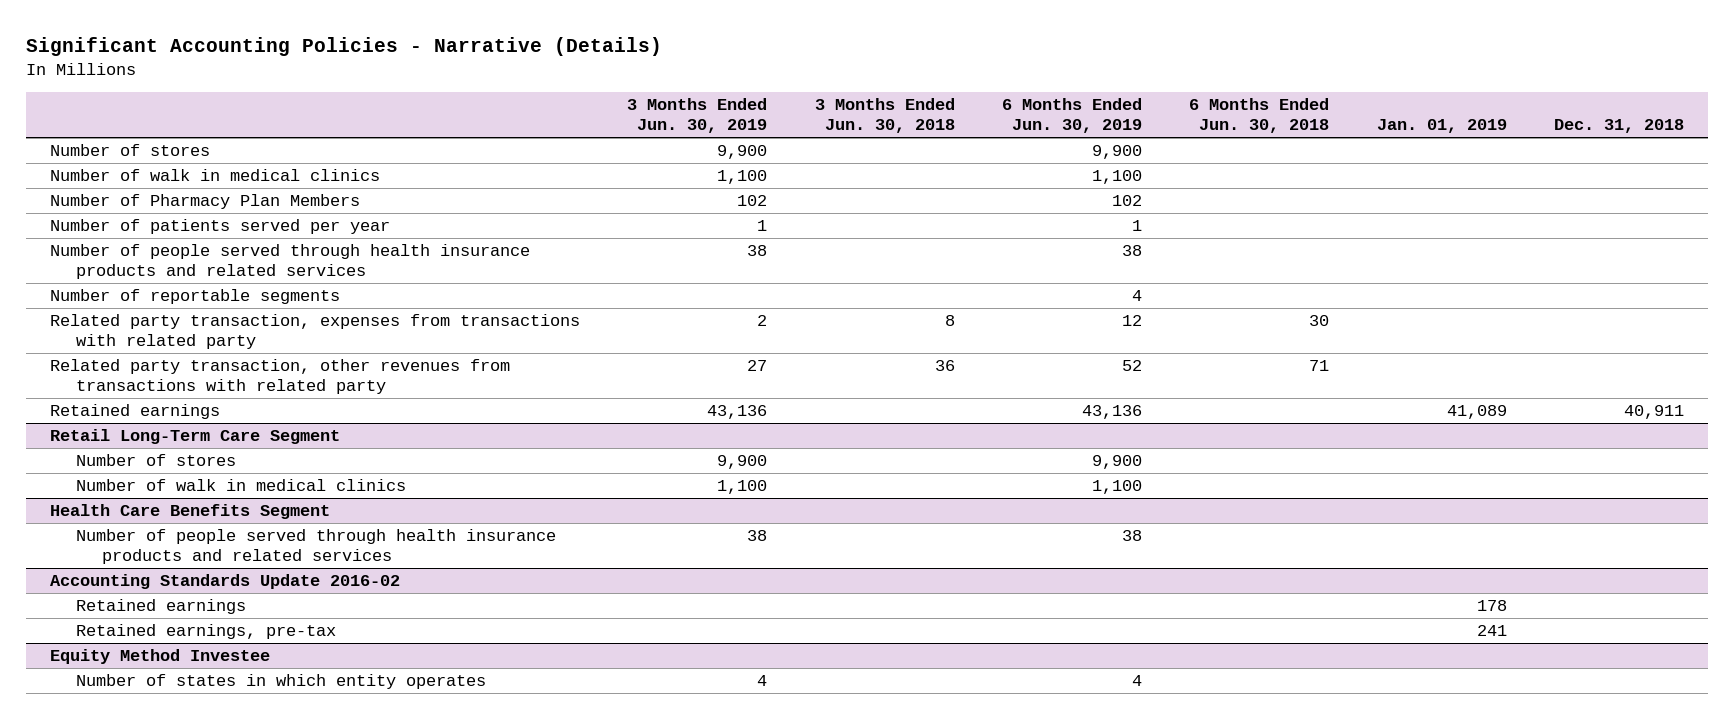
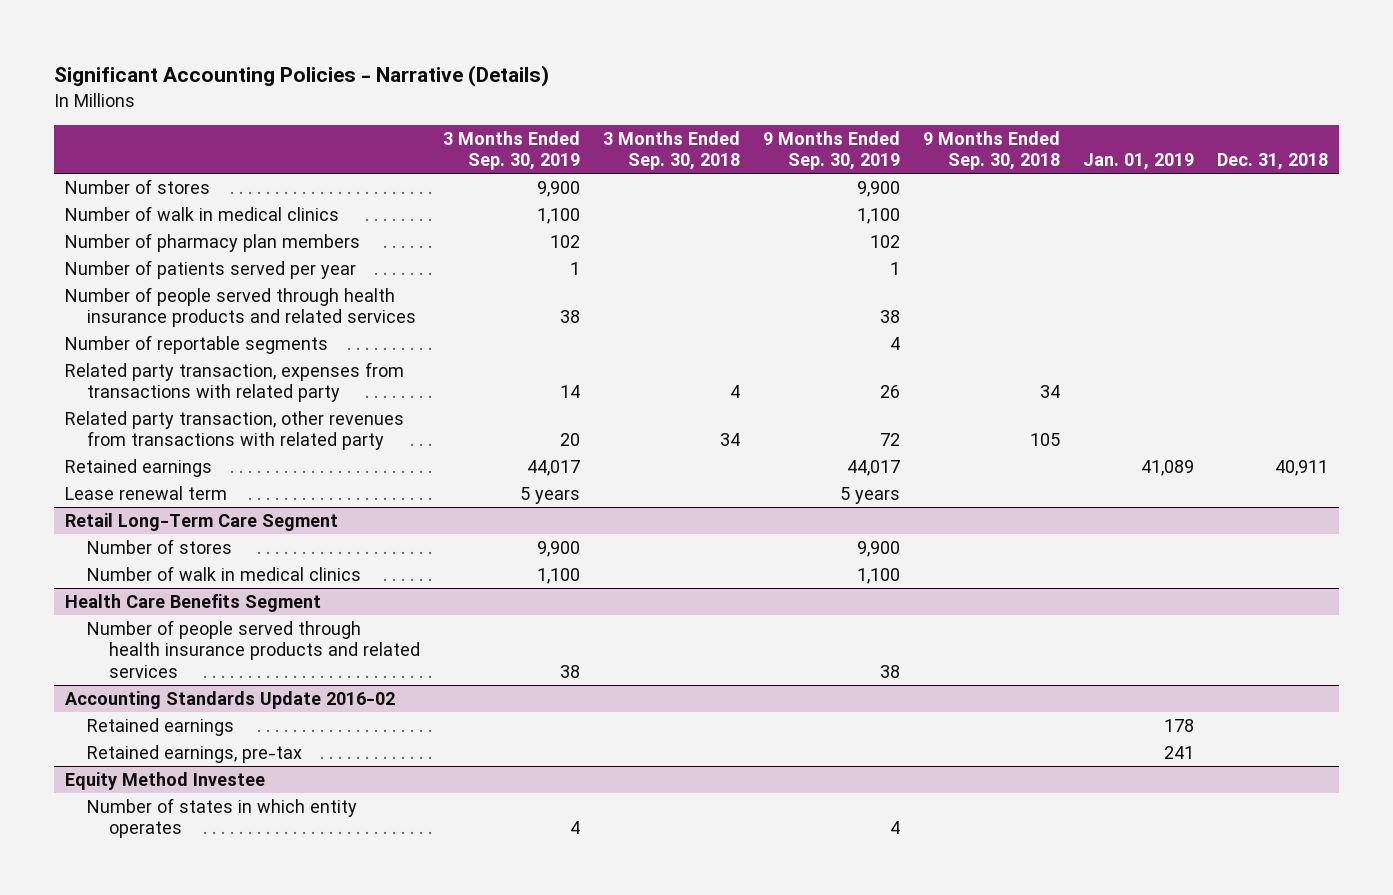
- | 3 Months Ended Jun. 30, 2019 | 3 Months Ended Jun. 30, 2018 | 6 Months Ended Jun. 30, 2019 | 6 Months Ended Jun. 30, 2018 | Jan. 01, 2019 | Dec. 31, 2018
+ | 3 Months Ended Sep. 30, 2019 | 3 Months Ended Sep. 30, 2018 | 9 Months Ended Sep. 30, 2019 | 9 Months Ended Sep. 30, 2018 | Jan. 01, 2019 | Dec. 31, 2018
- Number of Pharmacy Plan Members | 102 | | 102 | | |
+ Number of pharmacy plan members | 102 | | 102 | | |
+ Lease renewal term | 5 years | | 5 years | | |

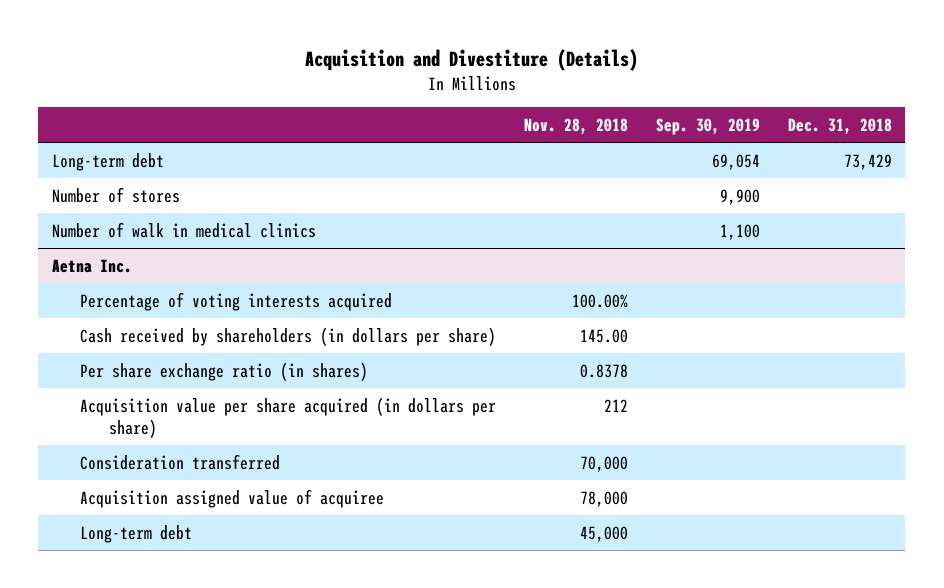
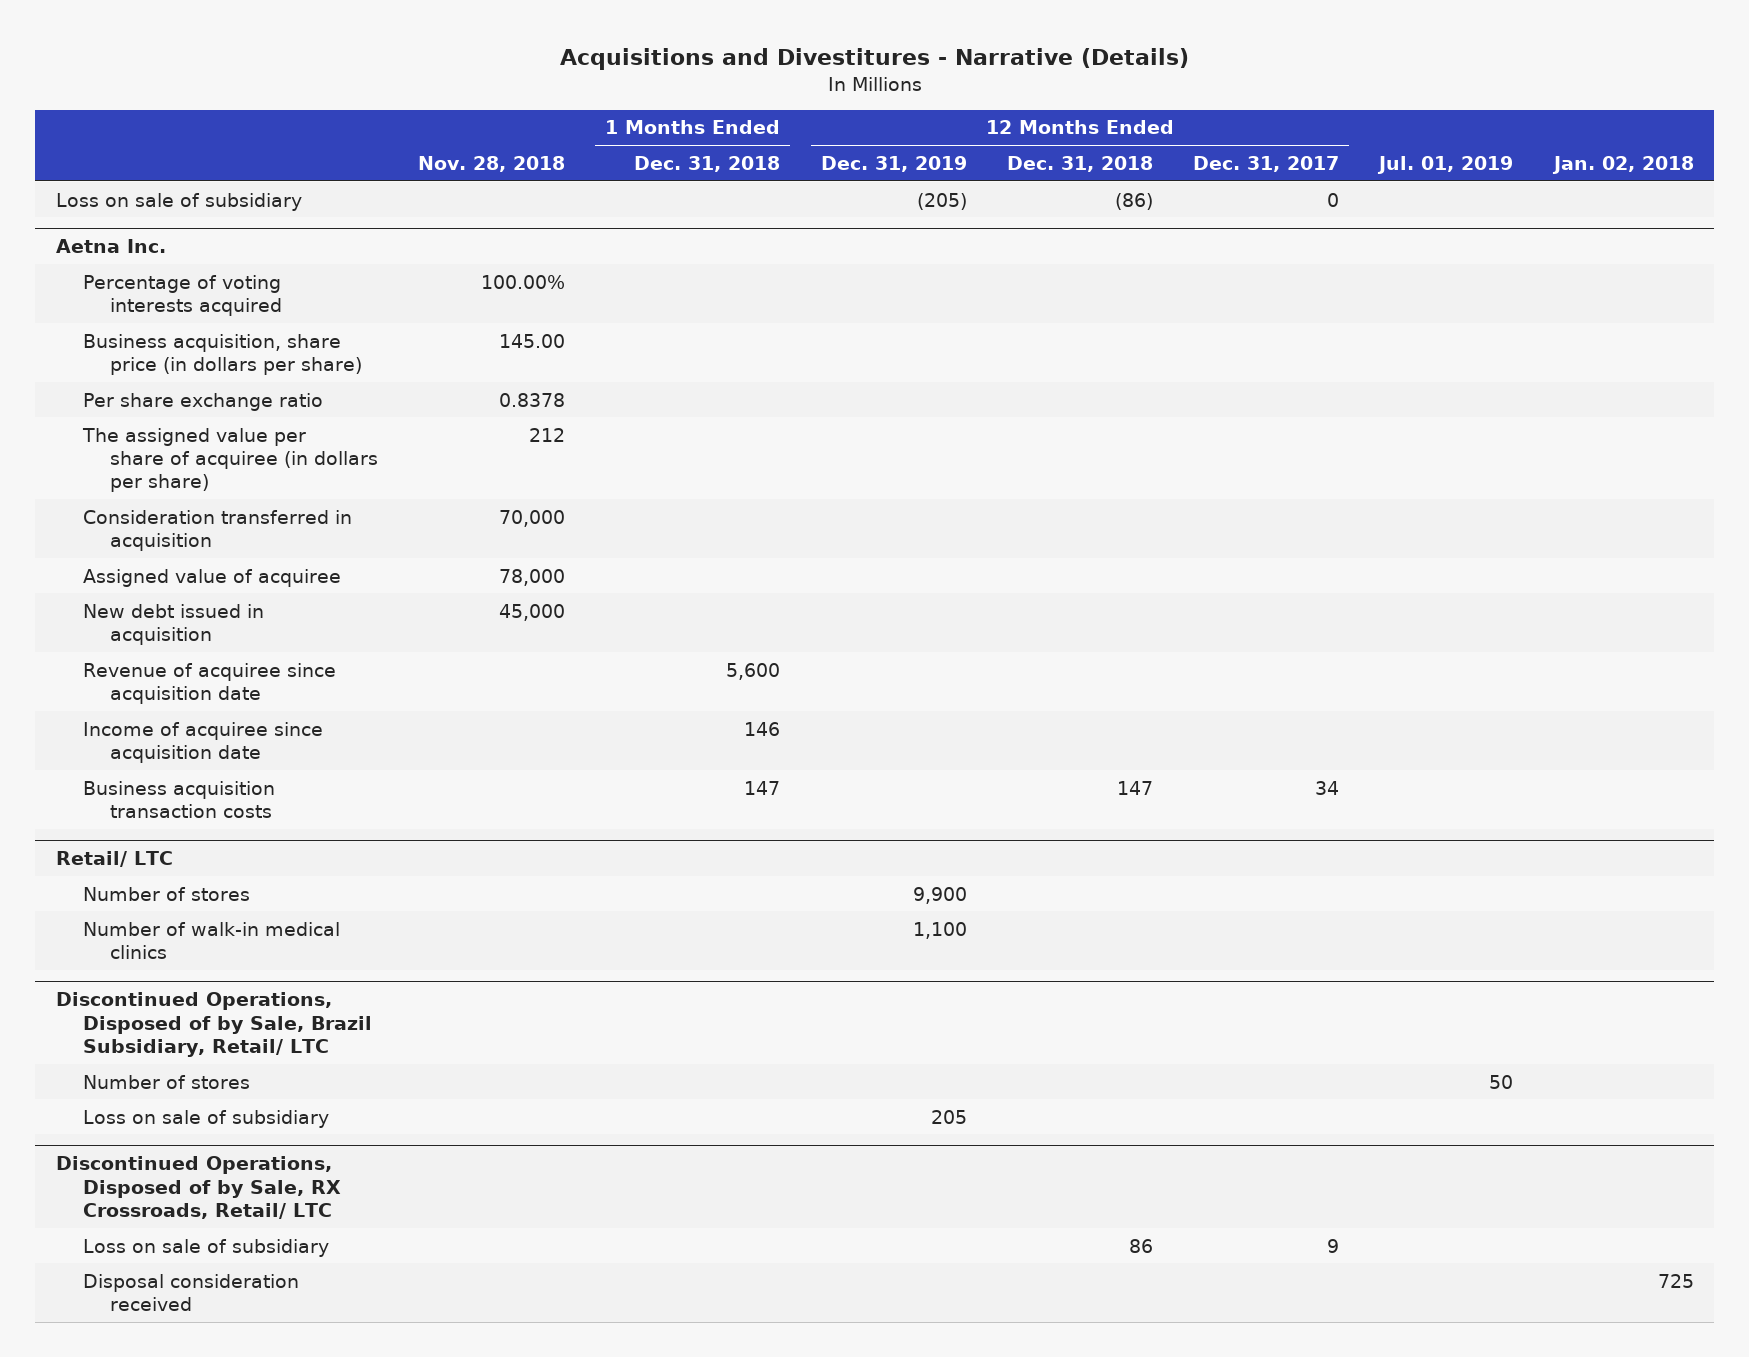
- Acquisition and Divestiture (Details)
+ Acquisitions and Divestitures - Narrative (Details)
- | Nov. 28, 2018 | Sep. 30, 2019 | Dec. 31, 2018
+ | Nov. 28, 2018 | 1 Months Ended Dec. 31, 2018 | 12 Months Ended Dec. 31, 2019 | 12 Months Ended Dec. 31, 2018 | 12 Months Ended Dec. 31, 2017 | Jul. 01, 2019 | Jan. 02, 2018
- Long-term debt | | 69,054 | 73,429
- Number of stores | | 9,900 |
- Number of walk in medical clinics | | 1,100 |
+ Loss on sale of subsidiary | | | (205) | (86) | 0 | |
@ Aetna Inc.
- Cash received by shareholders (in dollars per share) | 145.00 | |
- Per share exchange ratio (in shares) | 0.8378 | |
- Acquisition value per share acquired (in dollars per share) | 212 | |
- Consideration transferred | 70,000 | |
- Acquisition assigned value of acquiree | 78,000 | |
- Long-term debt | 45,000 | |
+ Business acquisition, share price (in dollars per share) | 145.00 | | | | | |
+ Per share exchange ratio | 0.8378 | | | | | |
+ The assigned value per share of acquiree (in dollars per share) | 212 | | | | | |
+ Consideration transferred in acquisition | 70,000 | | | | | |
+ Assigned value of acquiree | 78,000 | | | | | |
+ New debt issued in acquisition | 45,000 | | | | | |
+ Revenue of acquiree since acquisition date | | 5,600 | | | | |
+ Income of acquiree since acquisition date | | 146 | | | | |
+ Business acquisition transaction costs | | 147 | | 147 | 34 | |
+ Retail/ LTC
+ Number of stores | | | 9,900 | | | |
+ Number of walk-in medical clinics | | | 1,100 | | | |
+ Discontinued Operations, Disposed of by Sale, Brazil Subsidiary, Retail/ LTC
+ Number of stores | | | | | | 50 |
+ Loss on sale of subsidiary | | | 205 | | | |
+ Discontinued Operations, Disposed of by Sale, RX Crossroads, Retail/ LTC
+ Loss on sale of subsidiary | | | | 86 | 9 | |
+ Disposal consideration received | | | | | | | 725

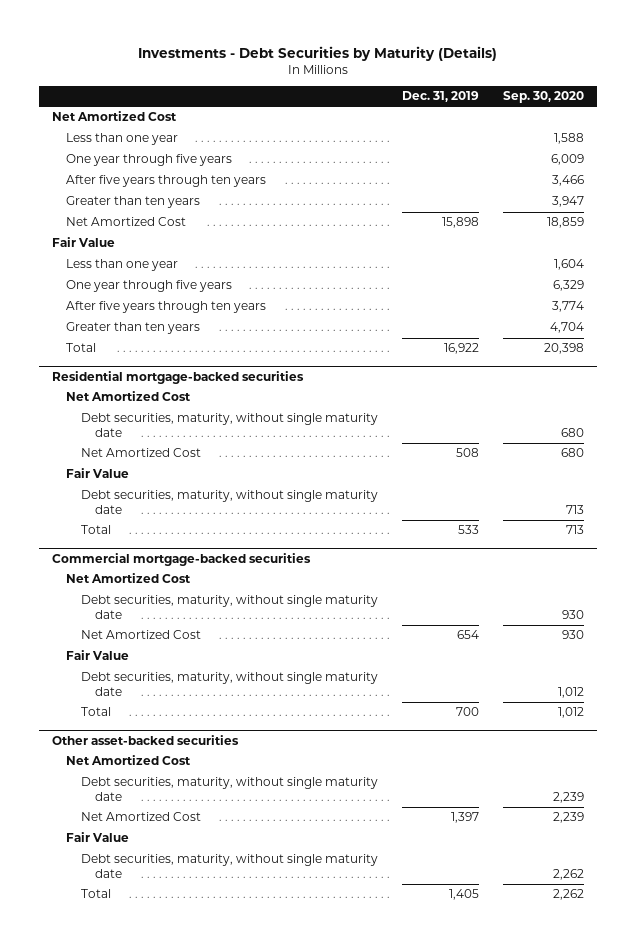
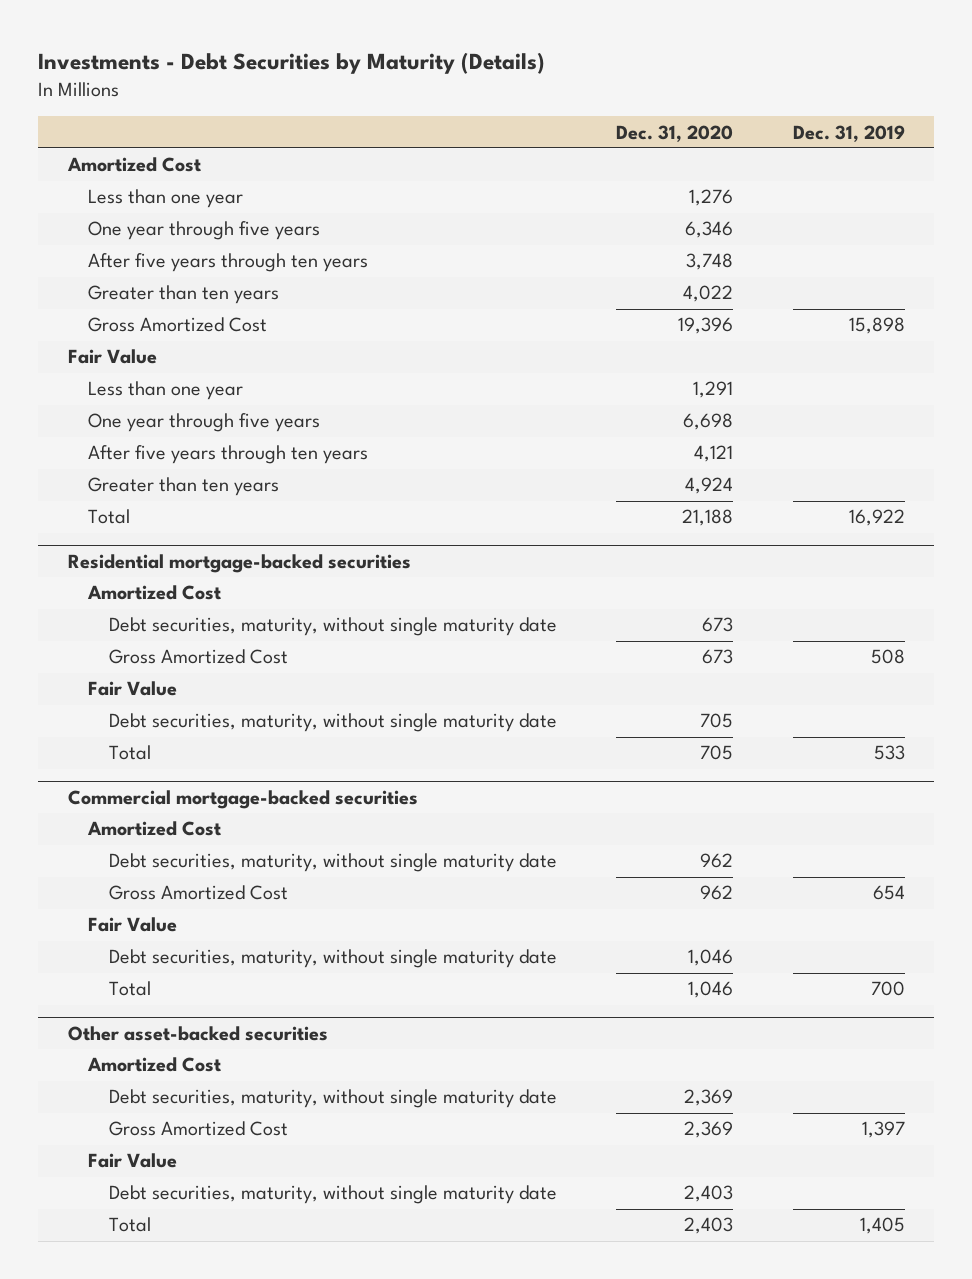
- | Dec. 31, 2019 | Sep. 30, 2020
+ | Dec. 31, 2020 | Dec. 31, 2019
- Net Amortized Cost
+ Amortized Cost
- Net Amortized Cost | 15,898 | 18,859
+ Gross Amortized Cost | 19,396 | 15,898
@ Residential mortgage-backed securities
- Net Amortized Cost
+ Amortized Cost
- Net Amortized Cost | 508 | 680
+ Gross Amortized Cost | 673 | 508
@ Commercial mortgage-backed securities
- Net Amortized Cost
+ Amortized Cost
- Net Amortized Cost | 654 | 930
+ Gross Amortized Cost | 962 | 654
@ Other asset-backed securities
- Net Amortized Cost
+ Amortized Cost
- Net Amortized Cost | 1,397 | 2,239
+ Gross Amortized Cost | 2,369 | 1,397

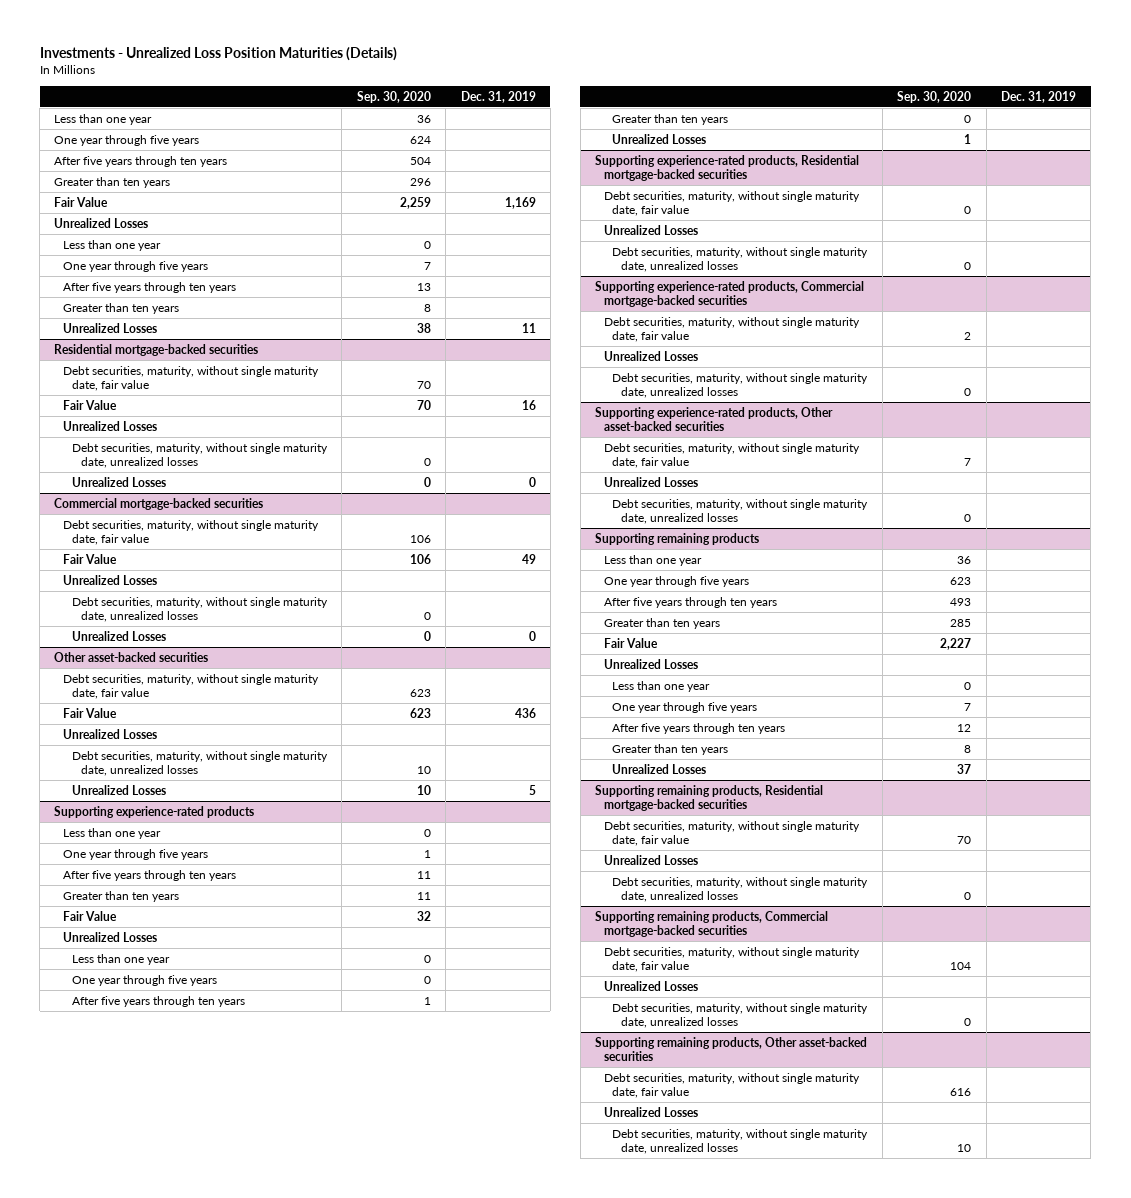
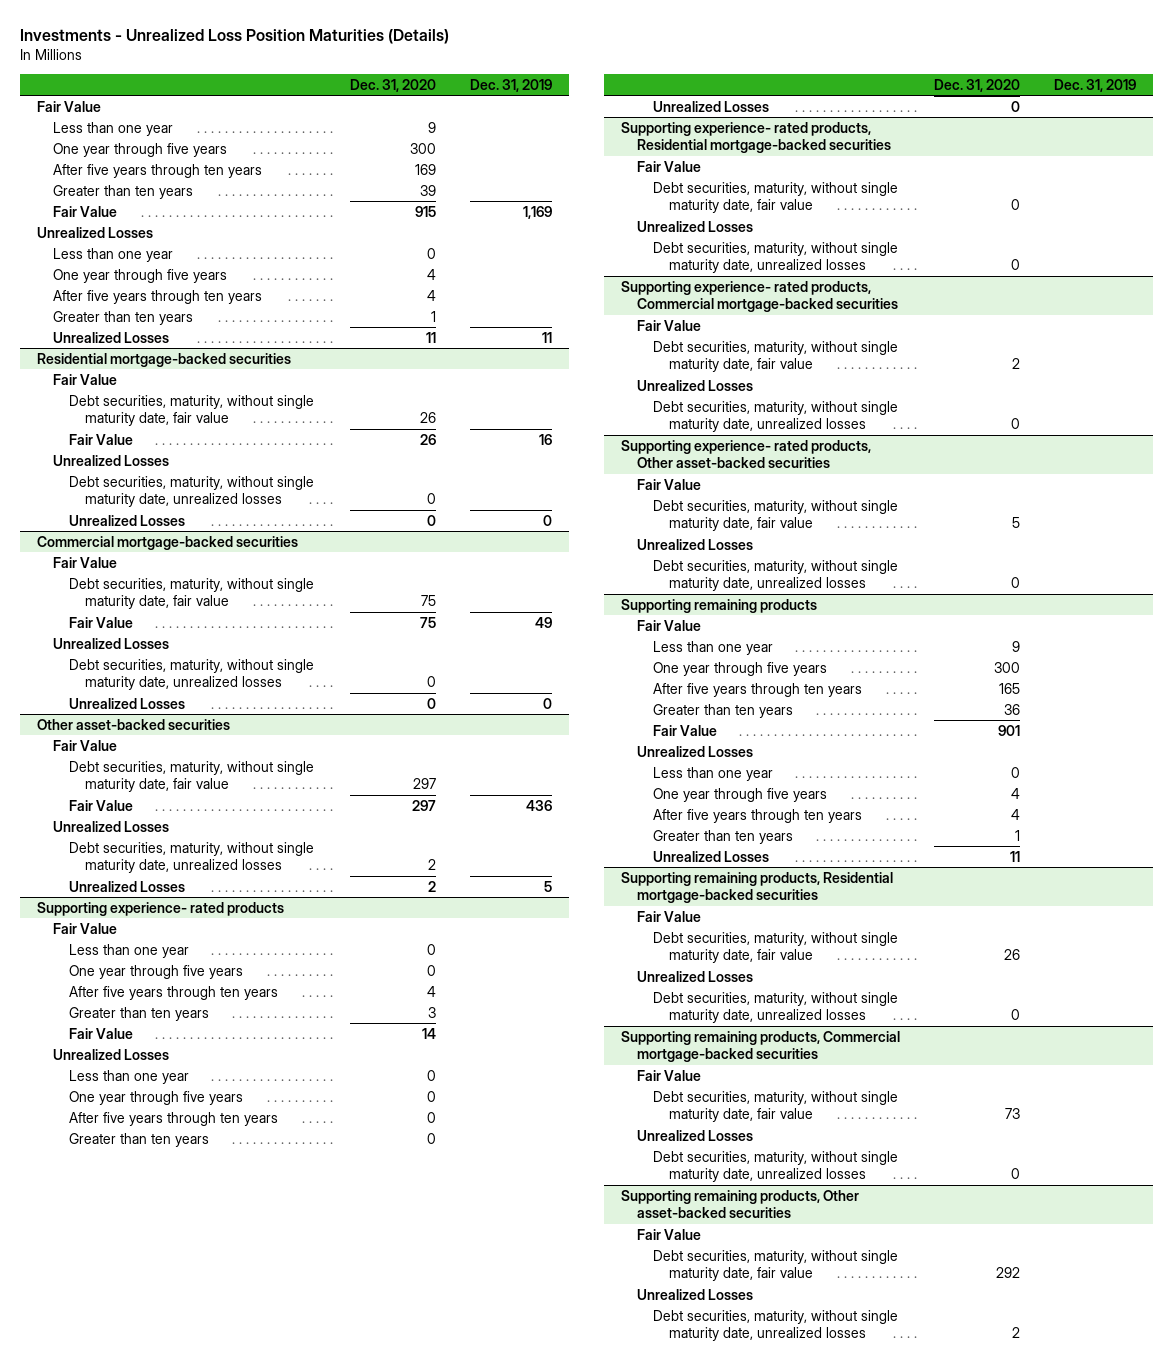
- | Sep. 30, 2020 | Dec. 31, 2019
+ | Dec. 31, 2020 | Dec. 31, 2019
+ Fair Value
@ Residential mortgage-backed securities
+ Fair Value
@ Commercial mortgage-backed securities
+ Fair Value
@ Other asset-backed securities
+ Fair Value
- Supporting experience-rated products
+ Supporting experience- rated products
+ Fair Value
- Supporting experience-rated products, Residential mortgage-backed securities
+ Supporting experience- rated products, Residential mortgage-backed securities
+ Fair Value
- Supporting experience-rated products, Commercial mortgage-backed securities
+ Supporting experience- rated products, Commercial mortgage-backed securities
+ Fair Value
- Supporting experience-rated products, Other asset-backed securities
+ Supporting experience- rated products, Other asset-backed securities
+ Fair Value
@ Supporting remaining products
+ Fair Value
@ Supporting remaining products, Residential mortgage-backed securities
+ Fair Value
@ Supporting remaining products, Commercial mortgage-backed securities
+ Fair Value
@ Supporting remaining products, Other asset-backed securities
+ Fair Value

